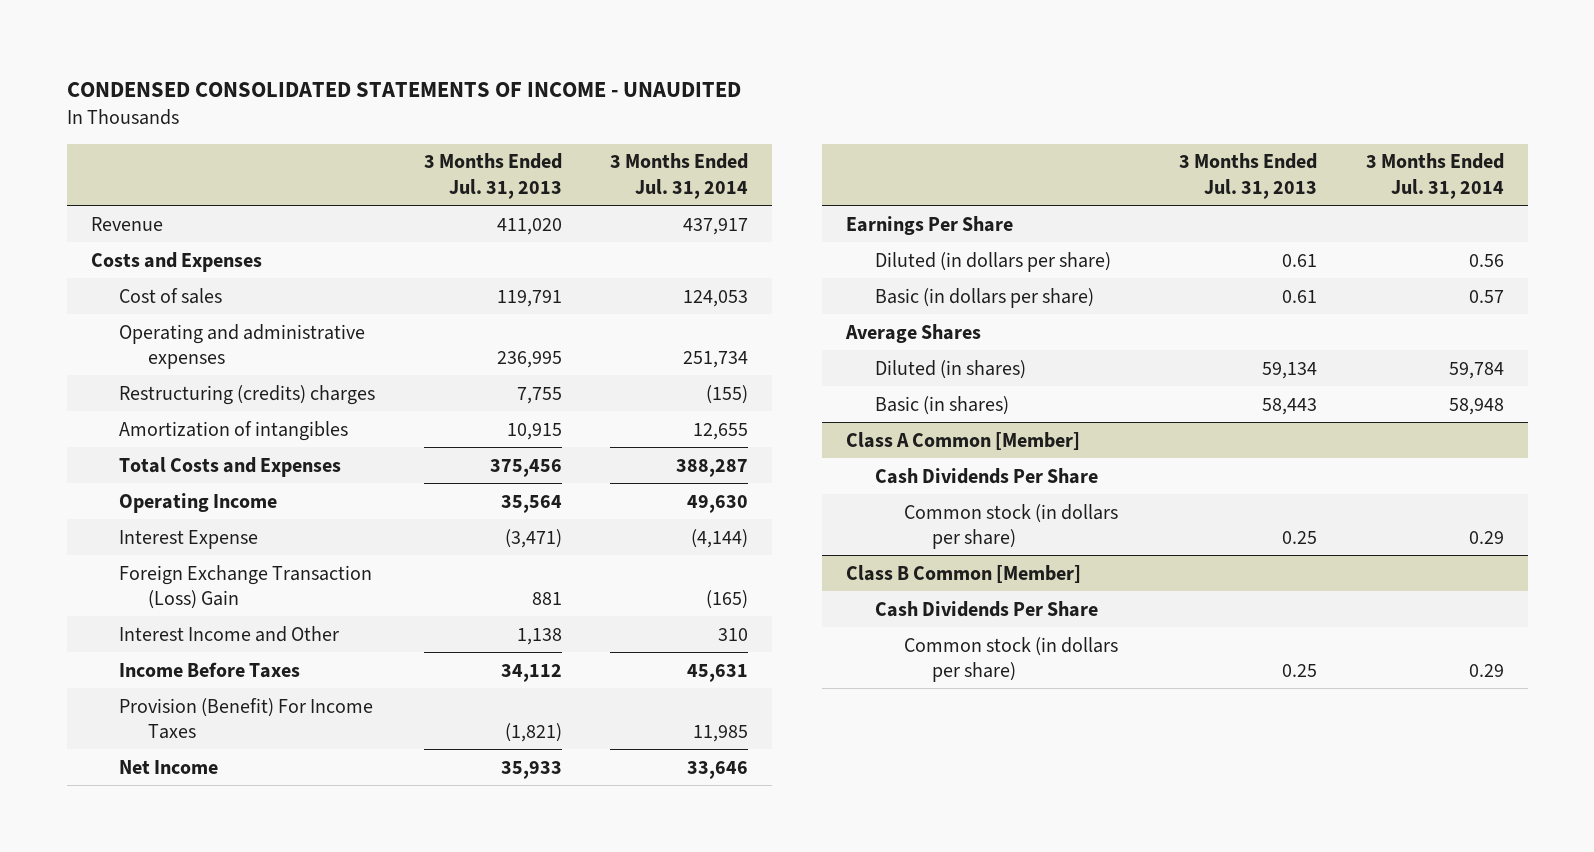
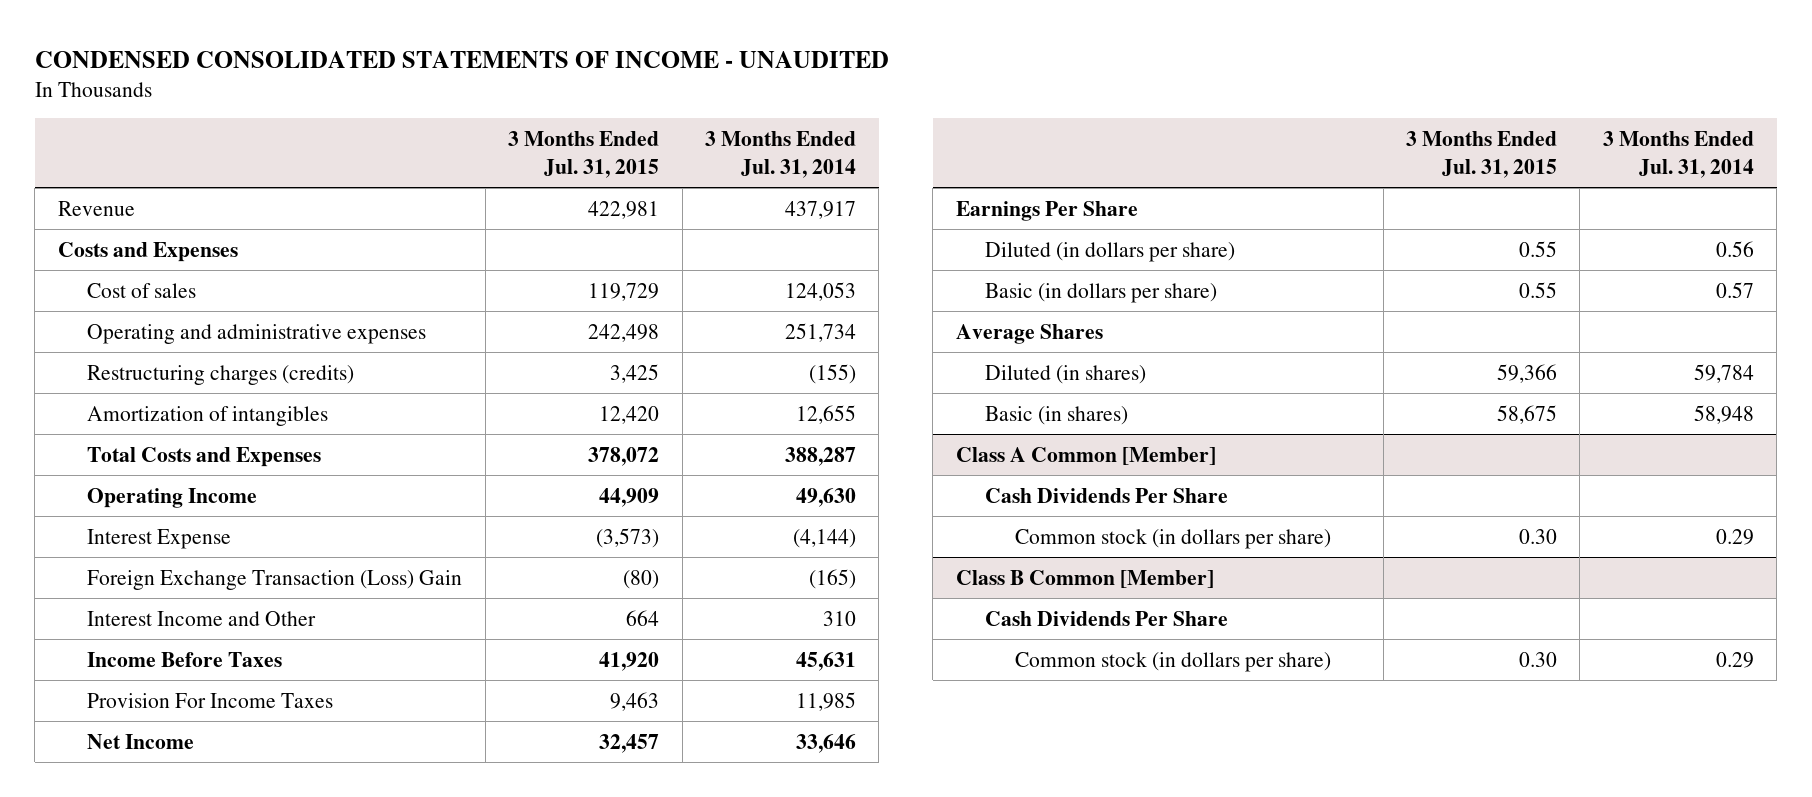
- | 3 Months Ended Jul. 31, 2013 | 3 Months Ended Jul. 31, 2014
+ | 3 Months Ended Jul. 31, 2015 | 3 Months Ended Jul. 31, 2014
- Restructuring (credits) charges | 7,755 | (155)
+ Restructuring charges (credits) | 3,425 | (155)
- Provision (Benefit) For Income Taxes | (1,821) | 11,985
+ Provision For Income Taxes | 9,463 | 11,985

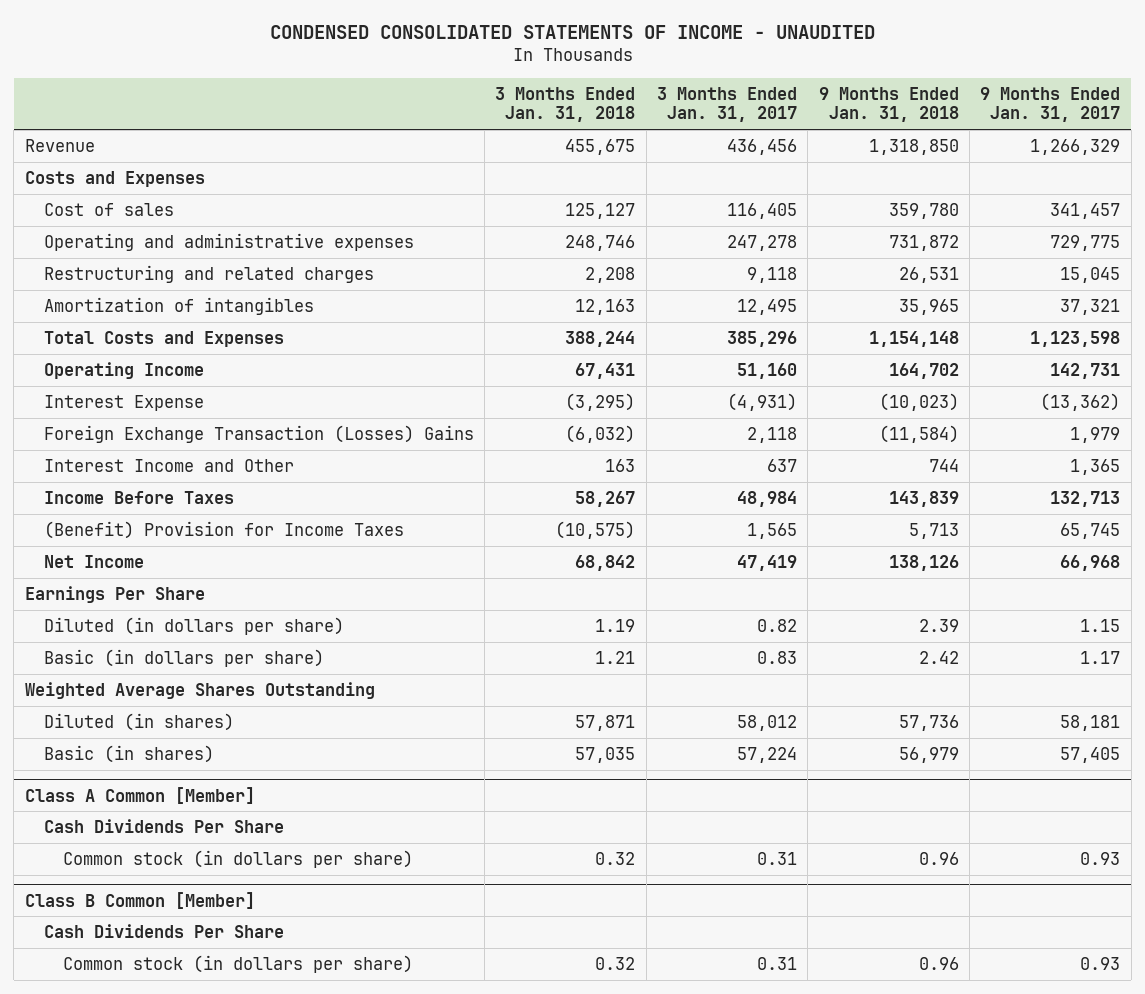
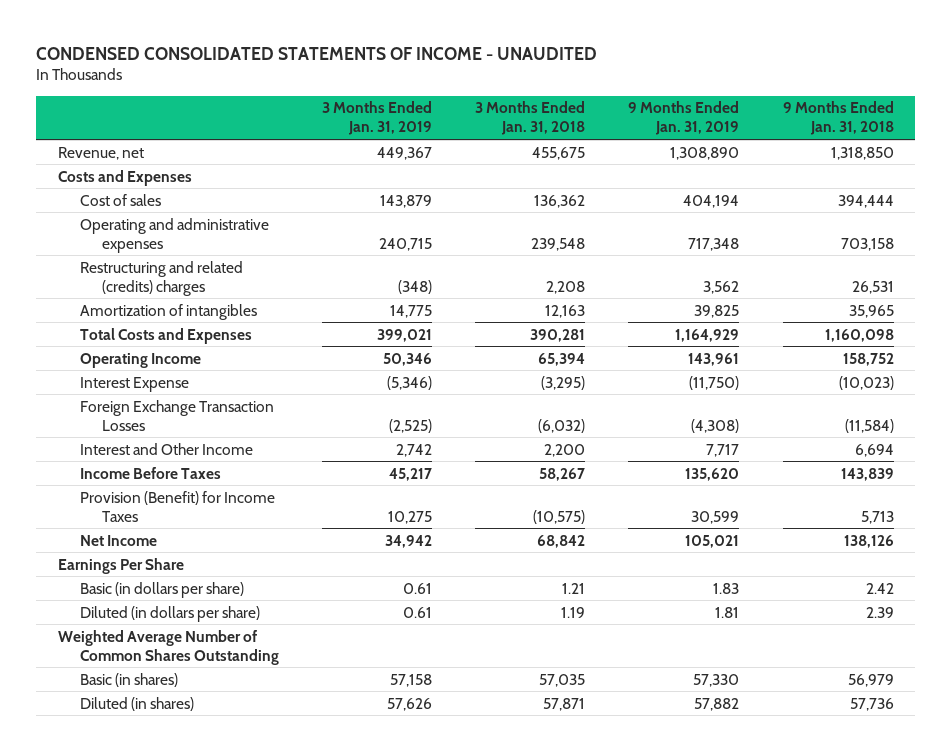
- | 3 Months Ended Jan. 31, 2018 | 3 Months Ended Jan. 31, 2017 | 9 Months Ended Jan. 31, 2018 | 9 Months Ended Jan. 31, 2017
+ | 3 Months Ended Jan. 31, 2019 | 3 Months Ended Jan. 31, 2018 | 9 Months Ended Jan. 31, 2019 | 9 Months Ended Jan. 31, 2018
- Revenue | 455,675 | 436,456 | 1,318,850 | 1,266,329
+ Revenue, net | 449,367 | 455,675 | 1,308,890 | 1,318,850
- Cost of sales | 125,127 | 116,405 | 359,780 | 341,457
- Operating and administrative expenses | 248,746 | 247,278 | 731,872 | 729,775
- Restructuring and related charges | 2,208 | 9,118 | 26,531 | 15,045
+ Cost of sales | 143,879 | 136,362 | 404,194 | 394,444
+ Operating and administrative expenses | 240,715 | 239,548 | 717,348 | 703,158
+ Restructuring and related (credits) charges | (348) | 2,208 | 3,562 | 26,531
- Total Costs and Expenses | 388,244 | 385,296 | 1,154,148 | 1,123,598
- Operating Income | 67,431 | 51,160 | 164,702 | 142,731
+ Total Costs and Expenses | 399,021 | 390,281 | 1,164,929 | 1,160,098
+ Operating Income | 50,346 | 65,394 | 143,961 | 158,752
- Foreign Exchange Transaction (Losses) Gains | (6,032) | 2,118 | (11,584) | 1,979
- Interest Income and Other | 163 | 637 | 744 | 1,365
+ Foreign Exchange Transaction Losses | (2,525) | (6,032) | (4,308) | (11,584)
+ Interest and Other Income | 2,742 | 2,200 | 7,717 | 6,694
- (Benefit) Provision for Income Taxes | (10,575) | 1,565 | 5,713 | 65,745
+ Provision (Benefit) for Income Taxes | 10,275 | (10,575) | 30,599 | 5,713
- Weighted Average Shares Outstanding
moved down: Diluted (in dollars per share) | 0.61 | 1.19 | 1.81 | 2.39
+ Weighted Average Number of Common Shares Outstanding
- Class A Common [Member]
- Cash Dividends Per Share
- Common stock (in dollars per share) | 0.32 | 0.31 | 0.96 | 0.93
- Class B Common [Member]
- Cash Dividends Per Share
- Common stock (in dollars per share) | 0.32 | 0.31 | 0.96 | 0.93
moved down: Diluted (in shares) | 57,626 | 57,871 | 57,882 | 57,736

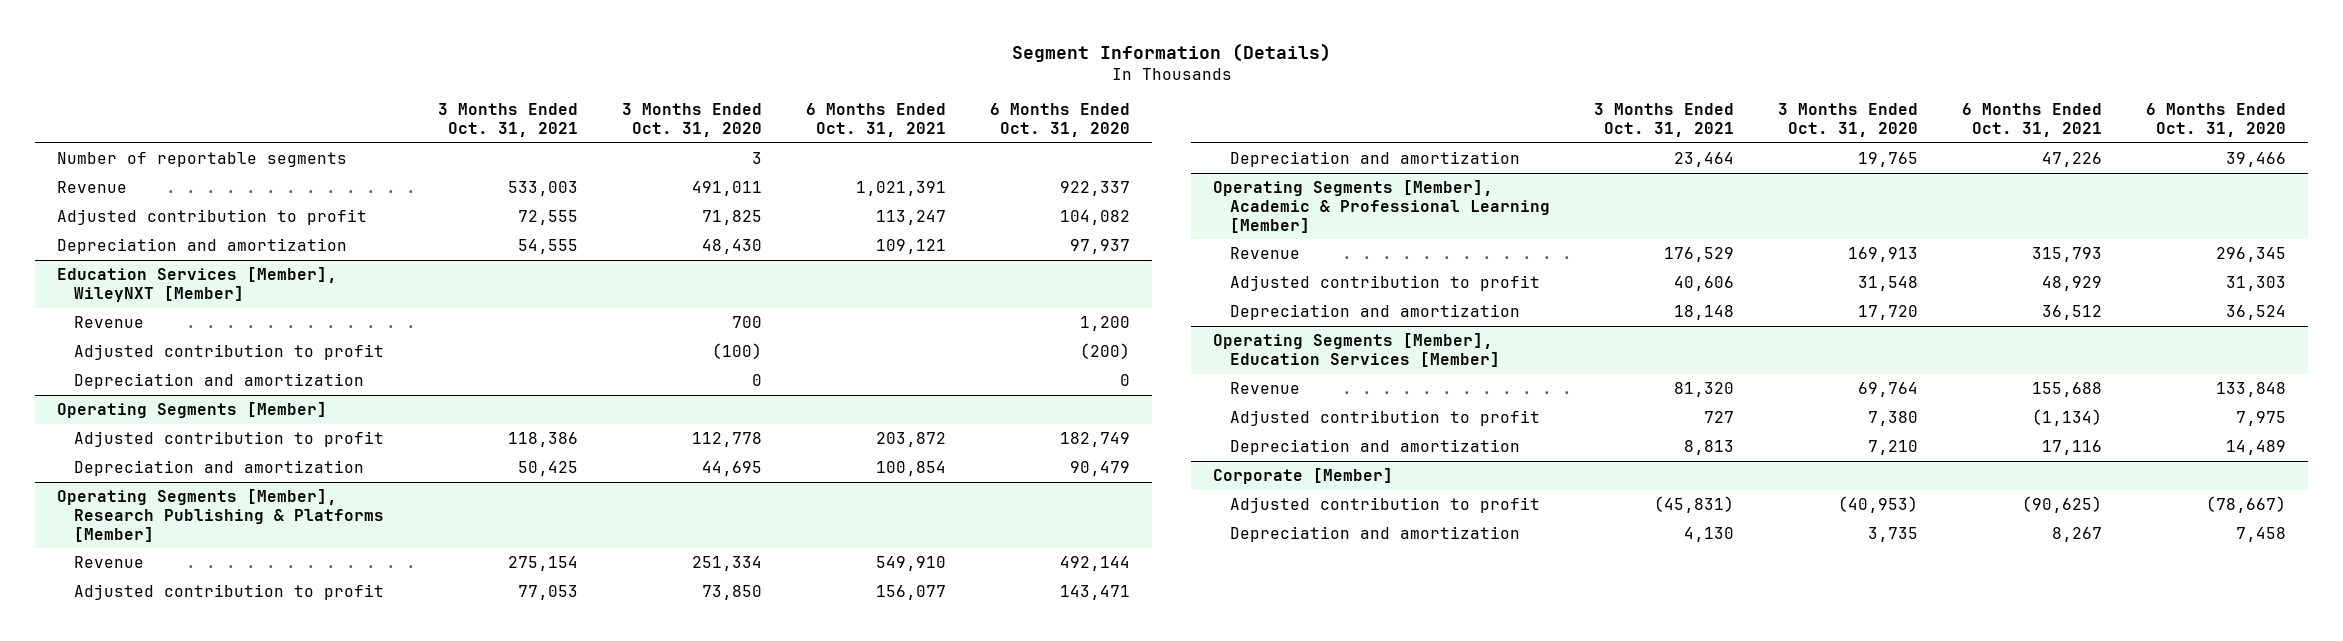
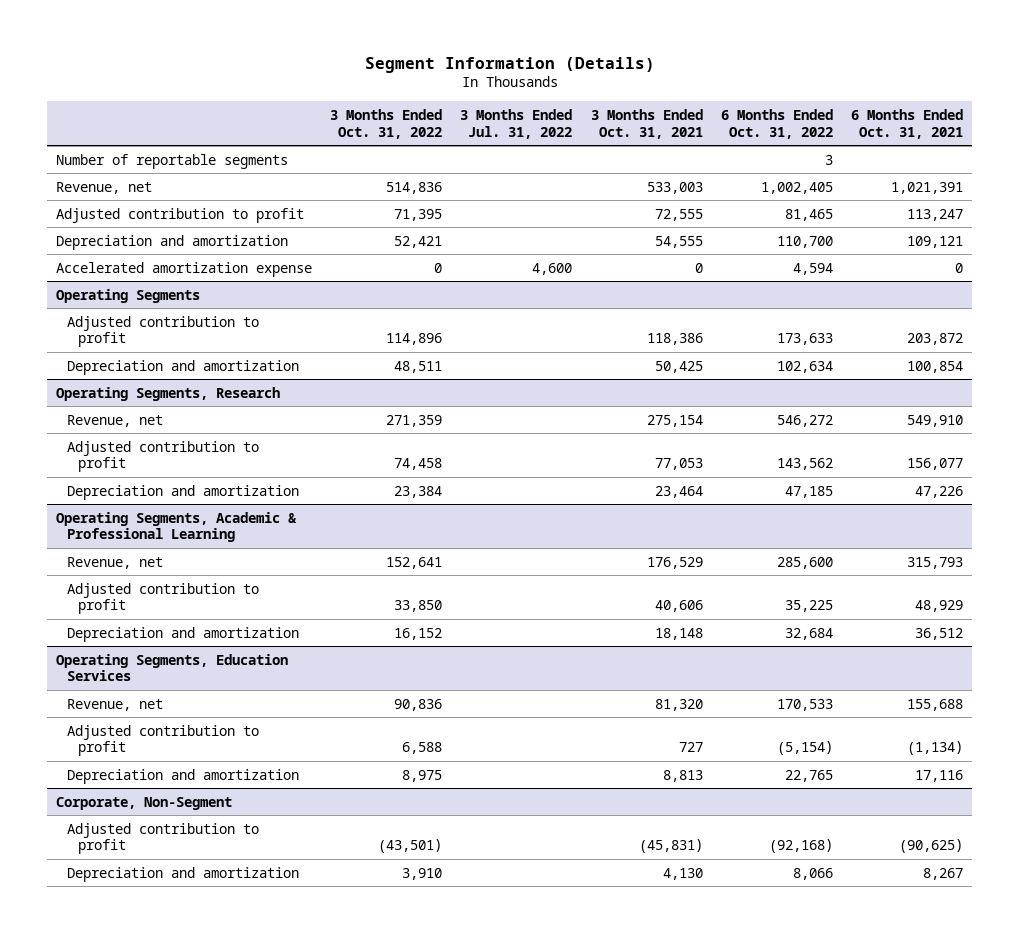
- | 3 Months Ended Oct. 31, 2021 | 3 Months Ended Oct. 31, 2020 | 6 Months Ended Oct. 31, 2021 | 6 Months Ended Oct. 31, 2020
+ | 3 Months Ended Oct. 31, 2022 | 3 Months Ended Jul. 31, 2022 | 3 Months Ended Oct. 31, 2021 | 6 Months Ended Oct. 31, 2022 | 6 Months Ended Oct. 31, 2021
- Revenue | 533,003 | 491,011 | 1,021,391 | 922,337
+ Revenue, net | 514,836 | | 533,003 | 1,002,405 | 1,021,391
- Education Services [Member], WileyNXT [Member]
- Revenue | | 700 | | 1,200
- Adjusted contribution to profit | | (100) | | (200)
- Depreciation and amortization | | 0 | | 0
- Operating Segments [Member]
+ Accelerated amortization expense | 0 | 4,600 | 0 | 4,594 | 0
+ Operating Segments
- Operating Segments [Member], Research Publishing & Platforms [Member]
- Revenue | 275,154 | 251,334 | 549,910 | 492,144
+ Operating Segments, Research
+ Revenue, net | 271,359 | | 275,154 | 546,272 | 549,910
- Operating Segments [Member], Academic & Professional Learning [Member]
- Revenue | 176,529 | 169,913 | 315,793 | 296,345
+ Operating Segments, Academic & Professional Learning
+ Revenue, net | 152,641 | | 176,529 | 285,600 | 315,793
- Operating Segments [Member], Education Services [Member]
- Revenue | 81,320 | 69,764 | 155,688 | 133,848
+ Operating Segments, Education Services
+ Revenue, net | 90,836 | | 81,320 | 170,533 | 155,688
- Corporate [Member]
+ Corporate, Non-Segment

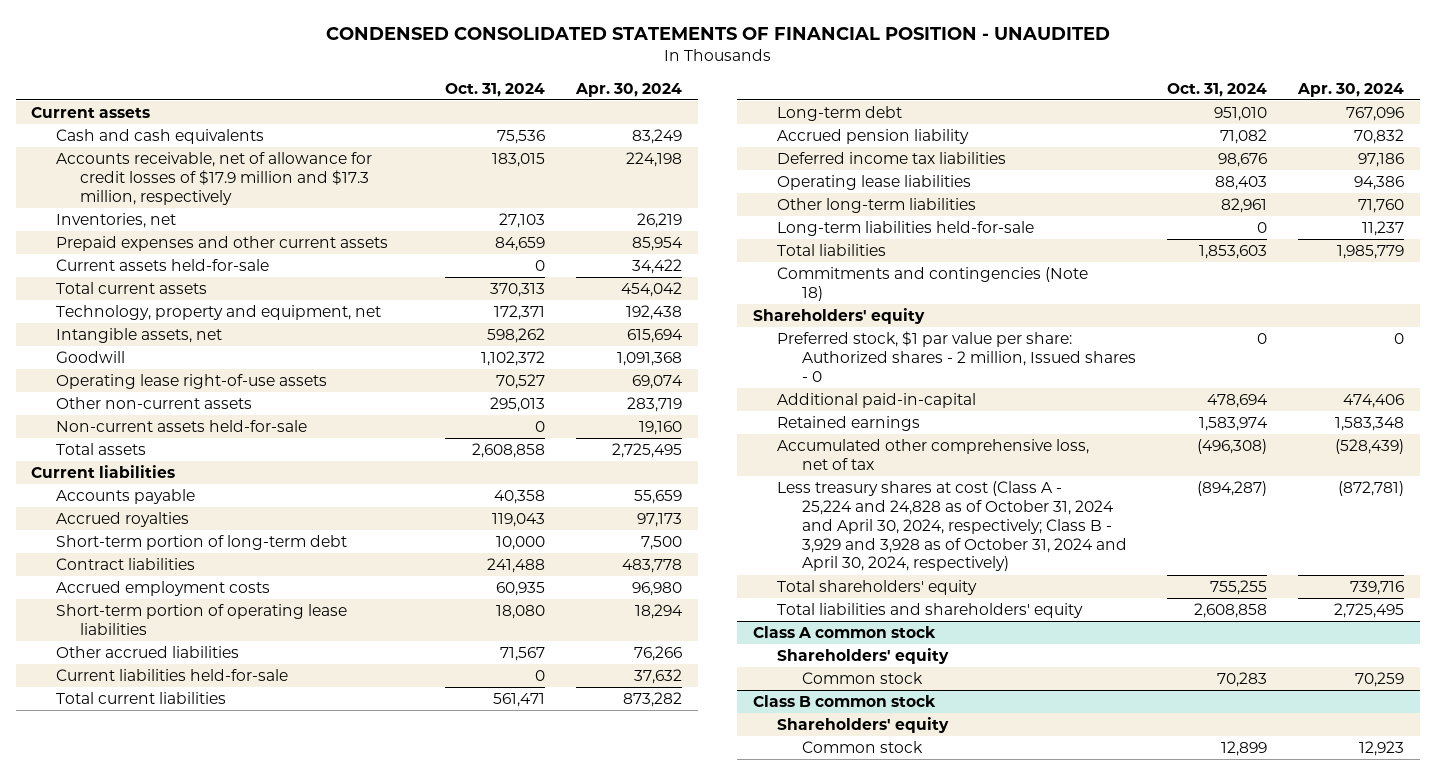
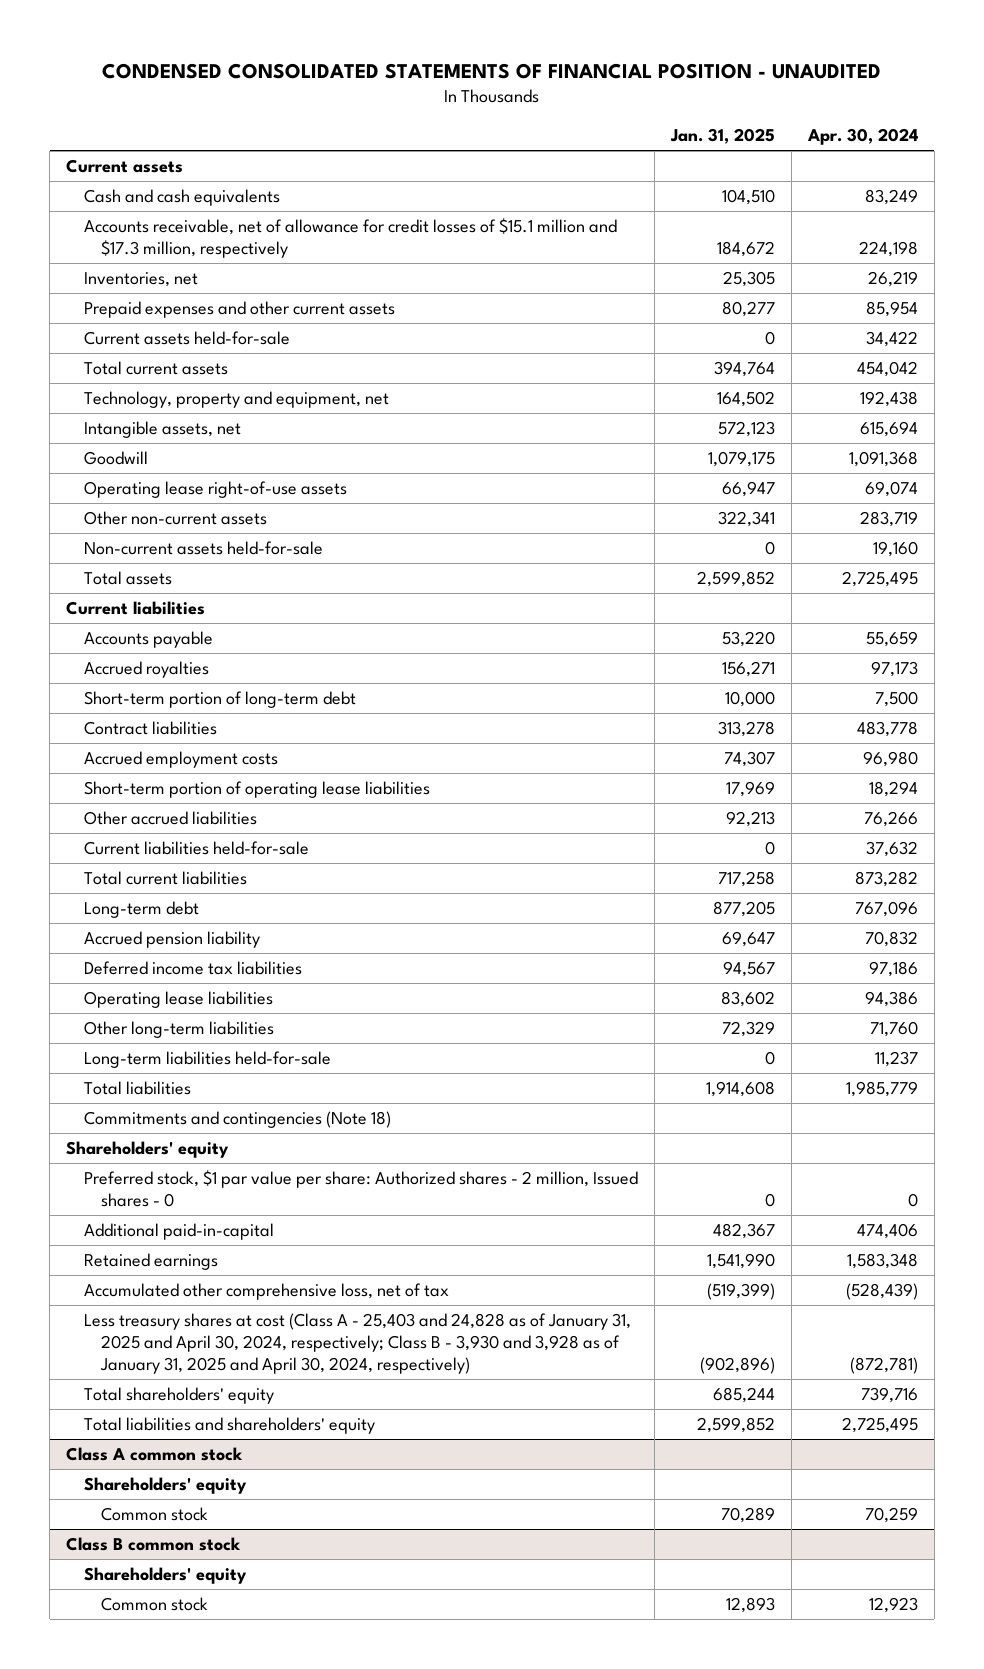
- | Oct. 31, 2024 | Apr. 30, 2024
+ | Jan. 31, 2025 | Apr. 30, 2024
- Accounts receivable, net of allowance for credit losses of $17.9 million and $17.3 million, respectively | 183,015 | 224,198
+ Accounts receivable, net of allowance for credit losses of $15.1 million and $17.3 million, respectively | 184,672 | 224,198
- Less treasury shares at cost (Class A - 25,224 and 24,828 as of October 31, 2024 and April 30, 2024, respectively; Class B - 3,929 and 3,928 as of October 31, 2024 and April 30, 2024, respectively) | (894,287) | (872,781)
+ Less treasury shares at cost (Class A - 25,403 and 24,828 as of January 31, 2025 and April 30, 2024, respectively; Class B - 3,930 and 3,928 as of January 31, 2025 and April 30, 2024, respectively) | (902,896) | (872,781)

